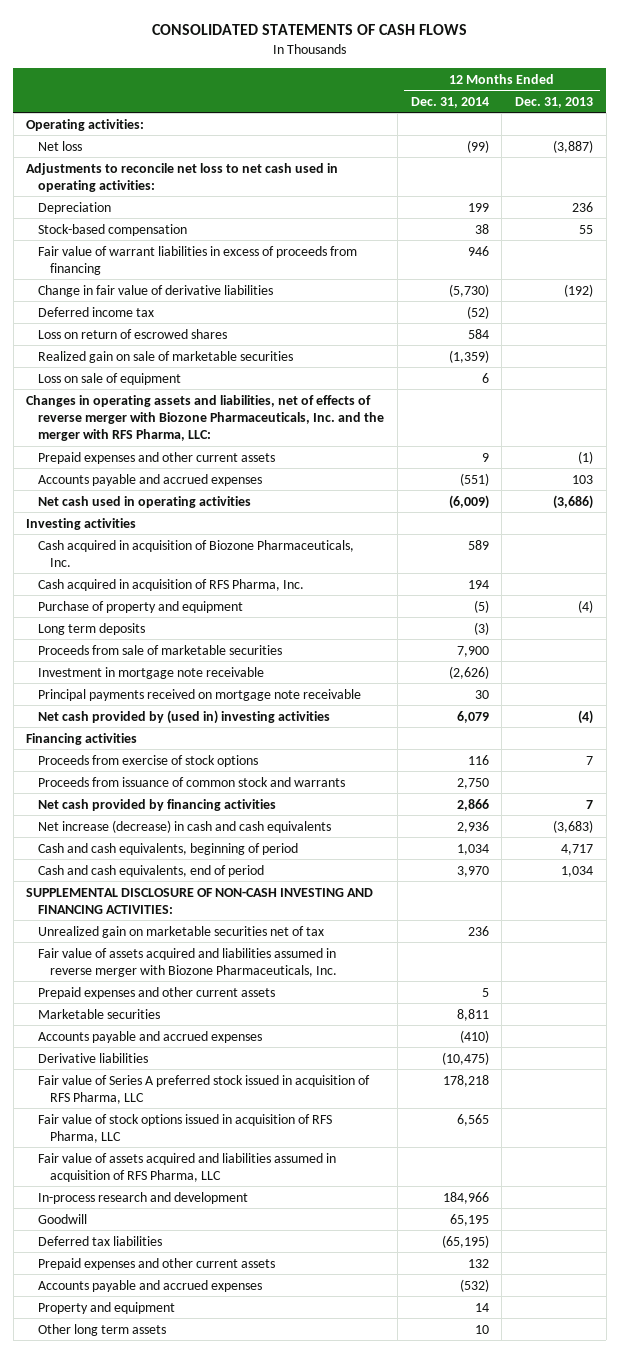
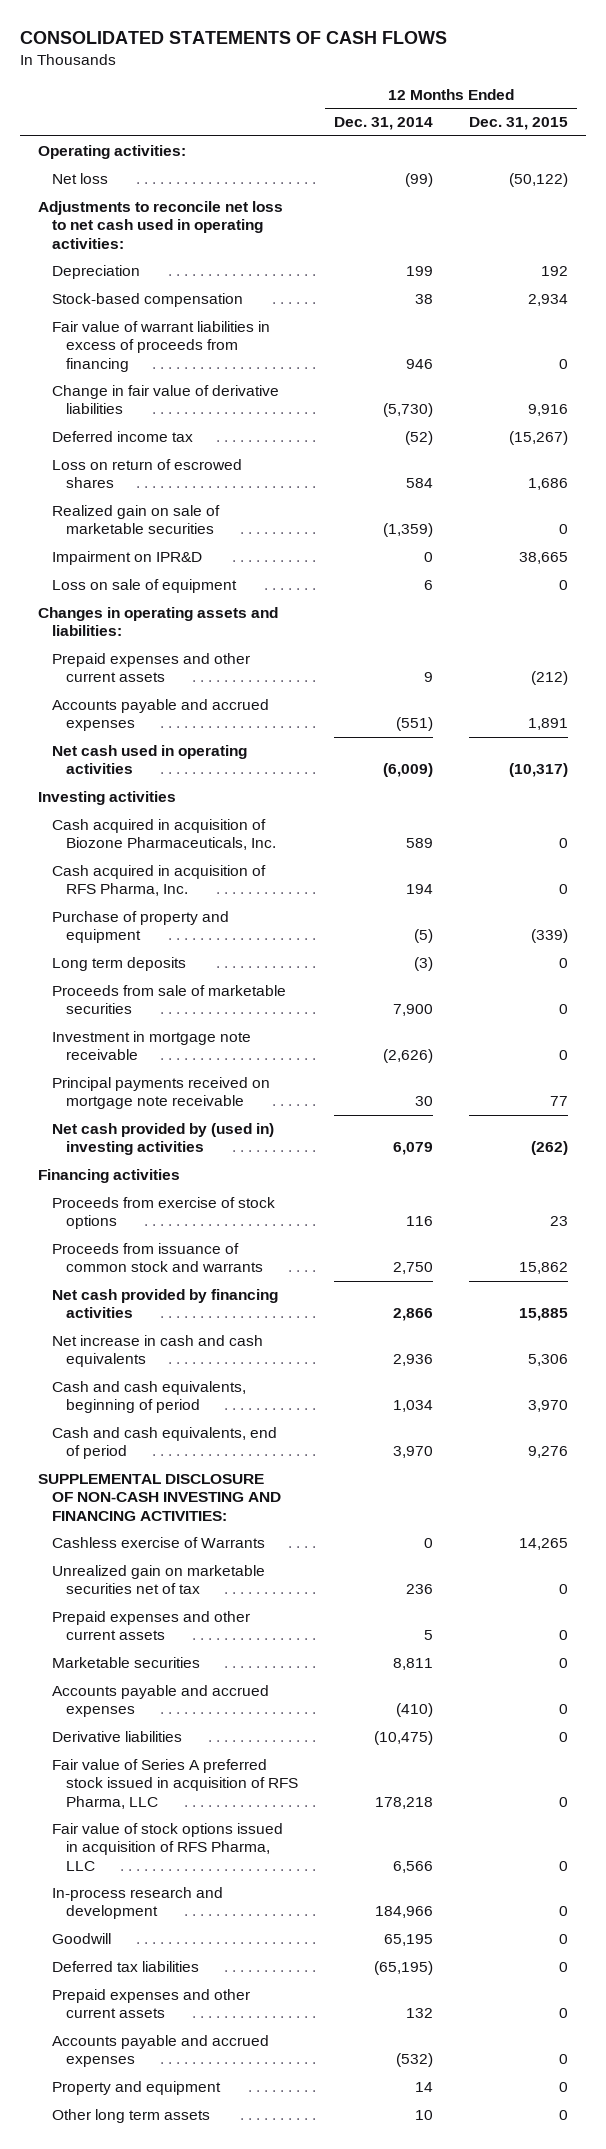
- | 12 Months Ended Dec. 31, 2014 | 12 Months Ended Dec. 31, 2013
+ | 12 Months Ended Dec. 31, 2014 | 12 Months Ended Dec. 31, 2015
+ Impairment on IPR&D | 0 | 38,665
- Changes in operating assets and liabilities, net of effects of reverse merger with Biozone Pharmaceuticals, Inc. and the merger with RFS Pharma, LLC:
+ Changes in operating assets and liabilities:
- Net increase (decrease) in cash and cash equivalents | 2,936 | (3,683)
+ Net increase in cash and cash equivalents | 2,936 | 5,306
+ Cashless exercise of Warrants | 0 | 14,265
- Fair value of assets acquired and liabilities assumed in reverse merger with Biozone Pharmaceuticals, Inc.
- Fair value of stock options issued in acquisition of RFS Pharma, LLC | 6,565 |
- Fair value of assets acquired and liabilities assumed in acquisition of RFS Pharma, LLC
+ Fair value of stock options issued in acquisition of RFS Pharma, LLC | 6,566 | 0

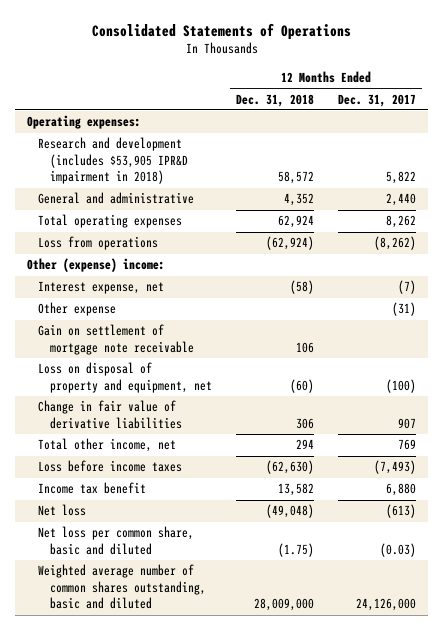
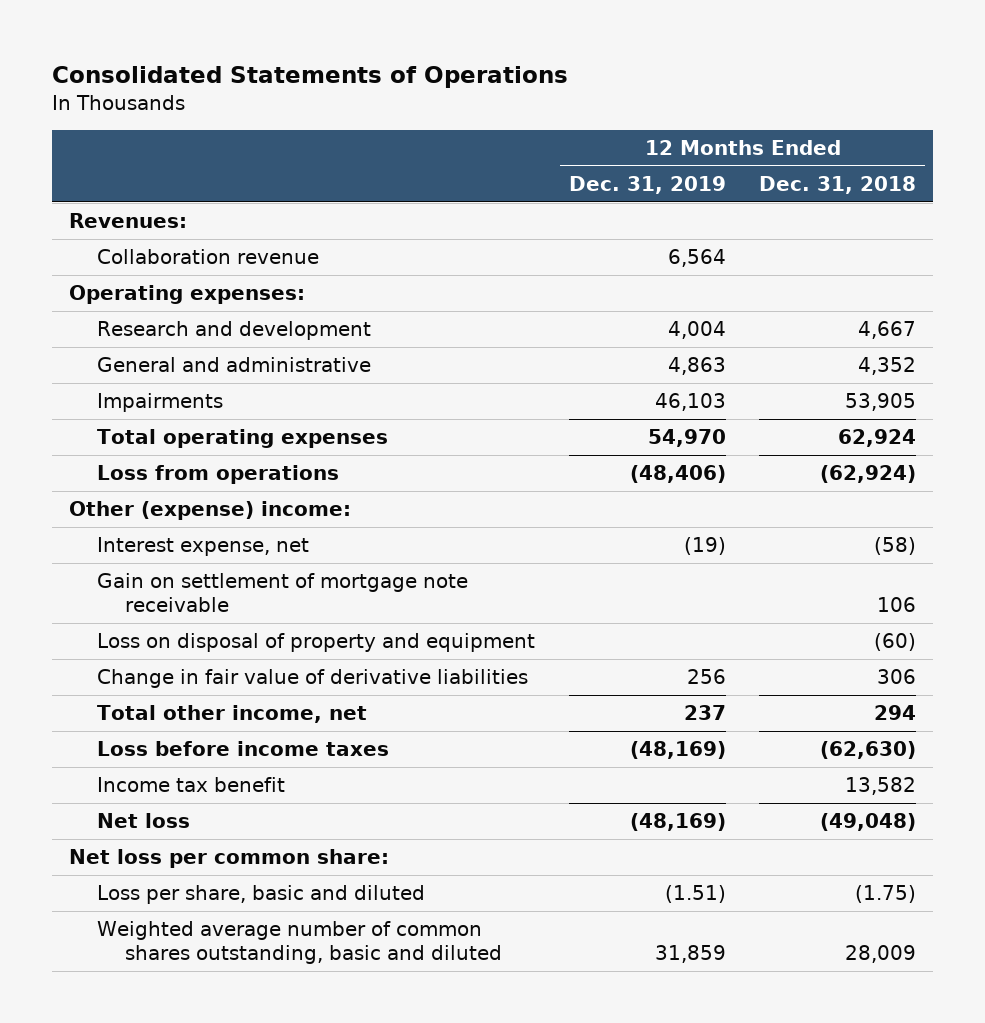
- | 12 Months Ended Dec. 31, 2018 | 12 Months Ended Dec. 31, 2017
+ | 12 Months Ended Dec. 31, 2019 | 12 Months Ended Dec. 31, 2018
+ Revenues:
+ Collaboration revenue | 6,564 |
- Research and development (includes $53,905 IPR&D impairment in 2018) | 58,572 | 5,822
+ Research and development | 4,004 | 4,667
+ Impairments | 46,103 | 53,905
- Other expense | | (31)
- Loss on disposal of property and equipment, net | (60) | (100)
+ Loss on disposal of property and equipment | | (60)
- Net loss per common share, basic and diluted | (1.75) | (0.03)
- Weighted average number of common shares outstanding, basic and diluted | 28,009,000 | 24,126,000
+ Net loss per common share:
+ Loss per share, basic and diluted | (1.51) | (1.75)
+ Weighted average number of common shares outstanding, basic and diluted | 31,859 | 28,009

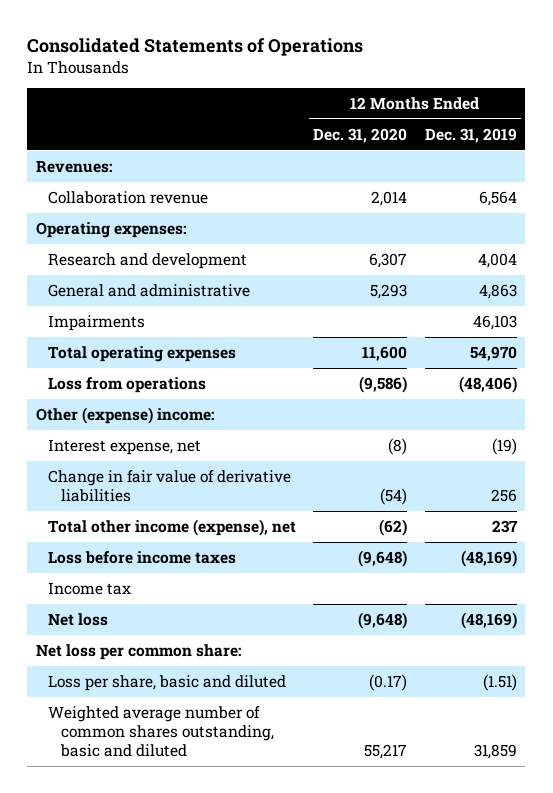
- | 12 Months Ended Dec. 31, 2019 | 12 Months Ended Dec. 31, 2018
+ | 12 Months Ended Dec. 31, 2020 | 12 Months Ended Dec. 31, 2019
- Gain on settlement of mortgage note receivable | | 106
- Loss on disposal of property and equipment | | (60)
- Total other income, net | 237 | 294
+ Total other income (expense), net | (62) | 237
- Income tax benefit | | 13,582
+ Income tax

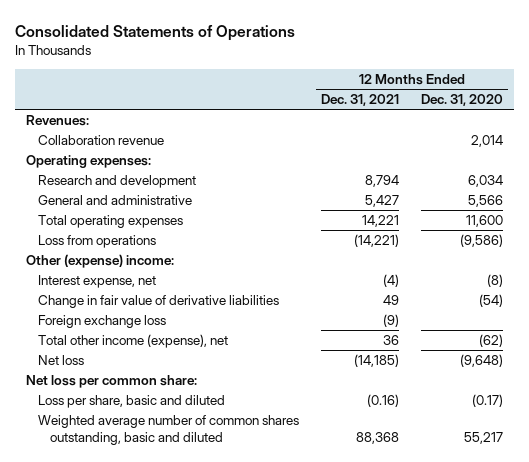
- | 12 Months Ended Dec. 31, 2020 | 12 Months Ended Dec. 31, 2019
+ | 12 Months Ended Dec. 31, 2021 | 12 Months Ended Dec. 31, 2020
- Research and development | 6,307 | 4,004
- General and administrative | 5,293 | 4,863
- Impairments | | 46,103
+ Research and development | 8,794 | 6,034
+ General and administrative | 5,427 | 5,566
+ Foreign exchange loss | (9) |
- Loss before income taxes | (9,648) | (48,169)
- Income tax

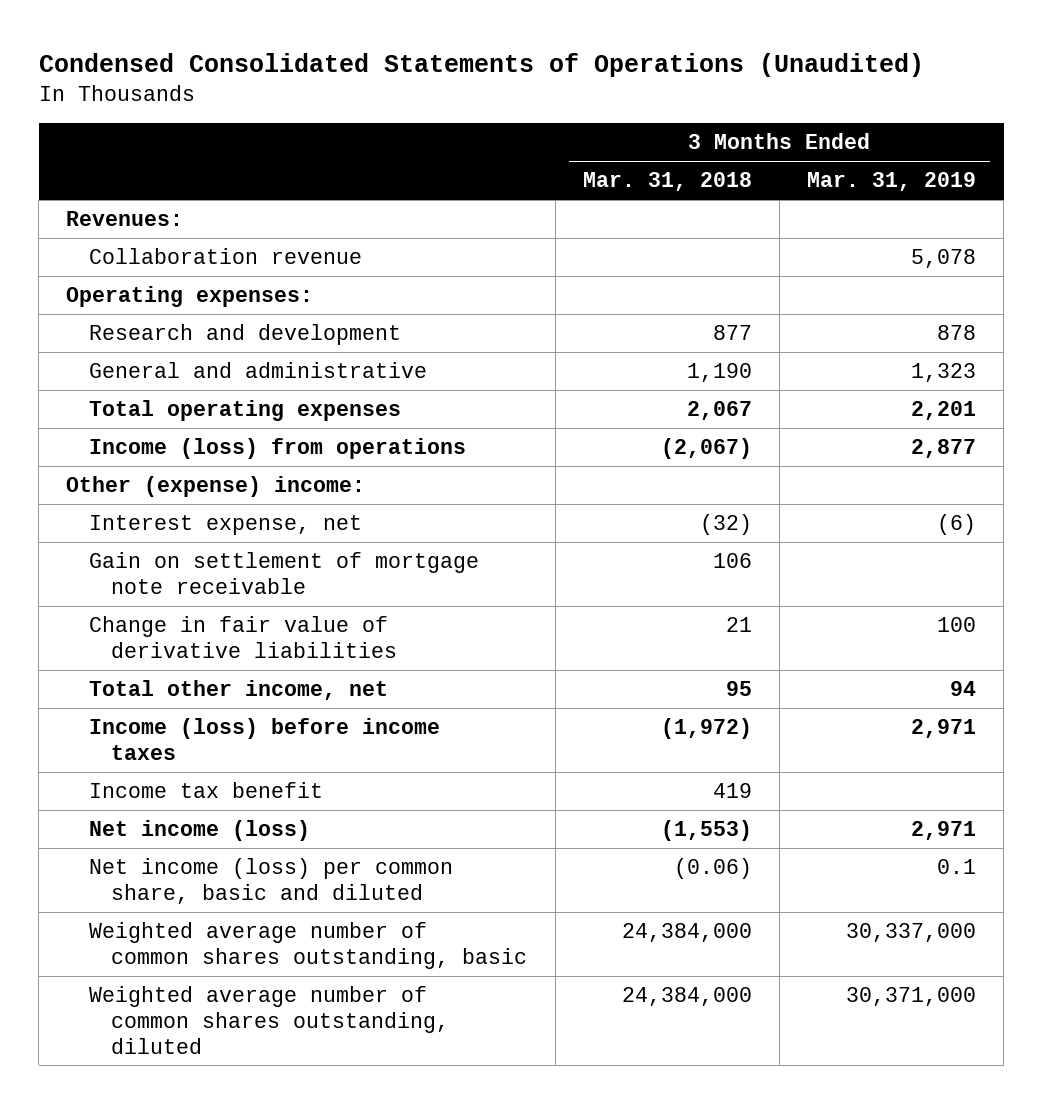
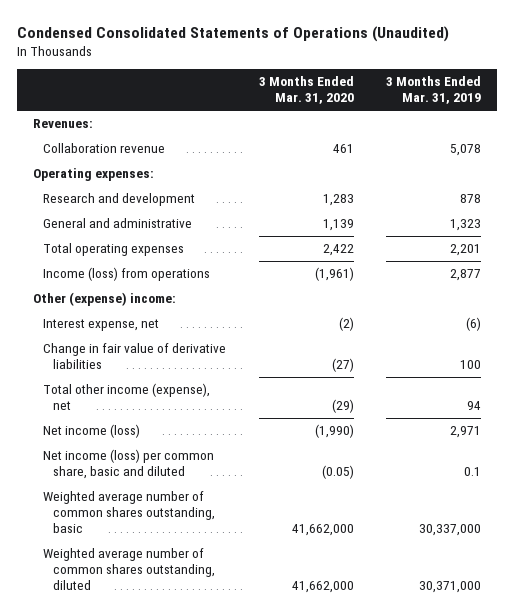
- | 3 Months Ended Mar. 31, 2018 | 3 Months Ended Mar. 31, 2019
+ | 3 Months Ended Mar. 31, 2020 | 3 Months Ended Mar. 31, 2019
- Gain on settlement of mortgage note receivable | 106 |
- Total other income, net | 95 | 94
- Income (loss) before income taxes | (1,972) | 2,971
- Income tax benefit | 419 |
+ Total other income (expense), net | (29) | 94

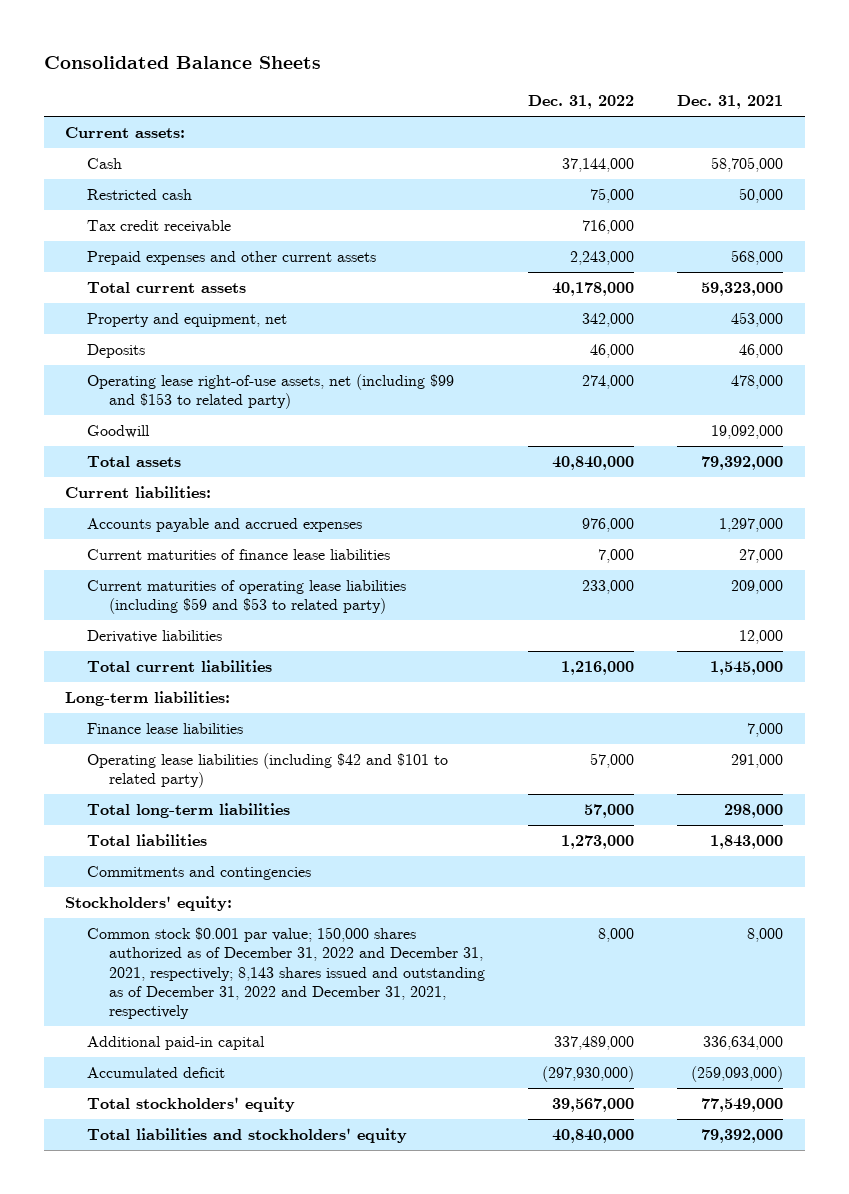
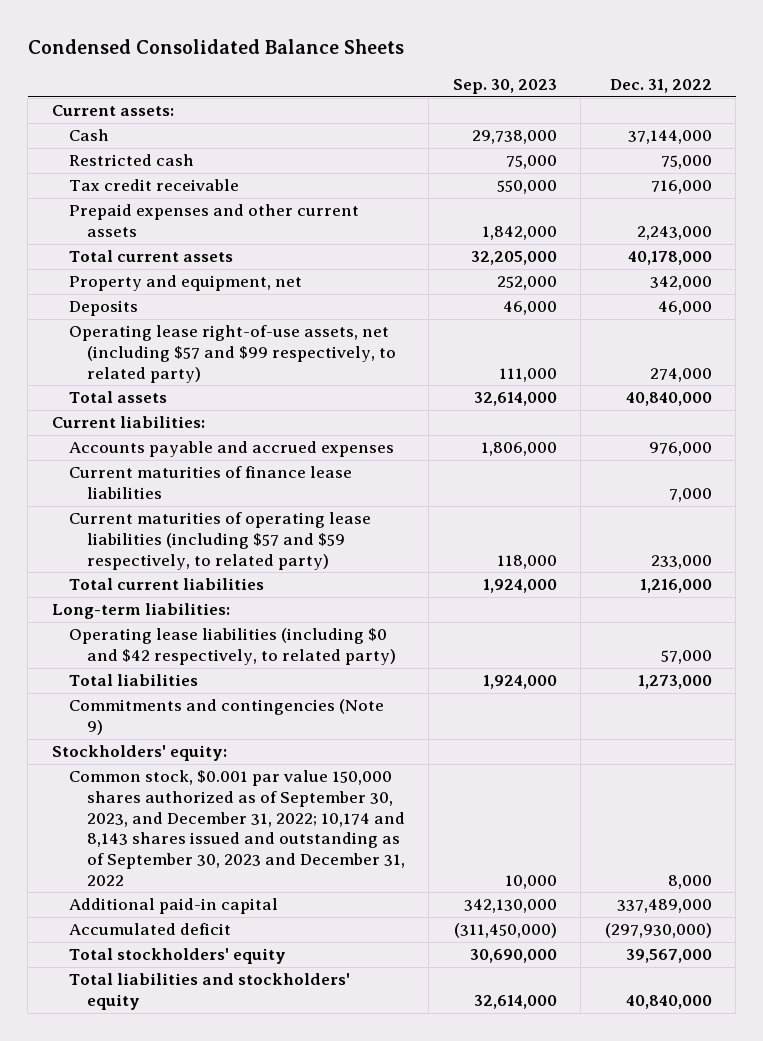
- Consolidated Balance Sheets
+ Condensed Consolidated Balance Sheets
- | Dec. 31, 2022 | Dec. 31, 2021
+ | Sep. 30, 2023 | Dec. 31, 2022
- Operating lease right-of-use assets, net (including $99 and $153 to related party) | 274,000 | 478,000
- Goodwill | | 19,092,000
+ Operating lease right-of-use assets, net (including $57 and $99 respectively, to related party) | 111,000 | 274,000
- Current maturities of operating lease liabilities (including $59 and $53 to related party) | 233,000 | 209,000
- Derivative liabilities | | 12,000
+ Current maturities of operating lease liabilities (including $57 and $59 respectively, to related party) | 118,000 | 233,000
- Finance lease liabilities | | 7,000
- Operating lease liabilities (including $42 and $101 to related party) | 57,000 | 291,000
- Total long-term liabilities | 57,000 | 298,000
+ Operating lease liabilities (including $0 and $42 respectively, to related party) | | 57,000
- Commitments and contingencies
+ Commitments and contingencies (Note 9)
- Common stock $0.001 par value; 150,000 shares authorized as of December 31, 2022 and December 31, 2021, respectively; 8,143 shares issued and outstanding as of December 31, 2022 and December 31, 2021, respectively | 8,000 | 8,000
+ Common stock, $0.001 par value 150,000 shares authorized as of September 30, 2023, and December 31, 2022; 10,174 and 8,143 shares issued and outstanding as of September 30, 2023 and December 31, 2022 | 10,000 | 8,000

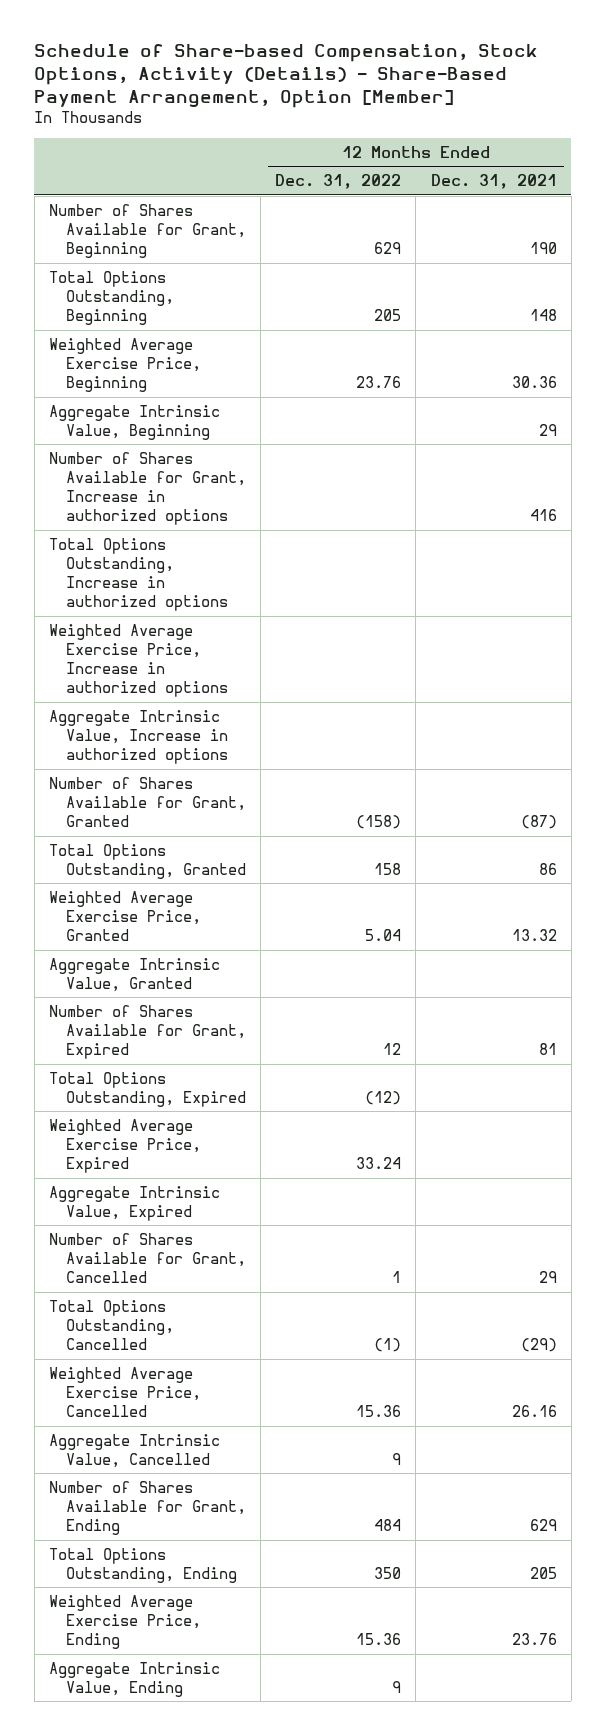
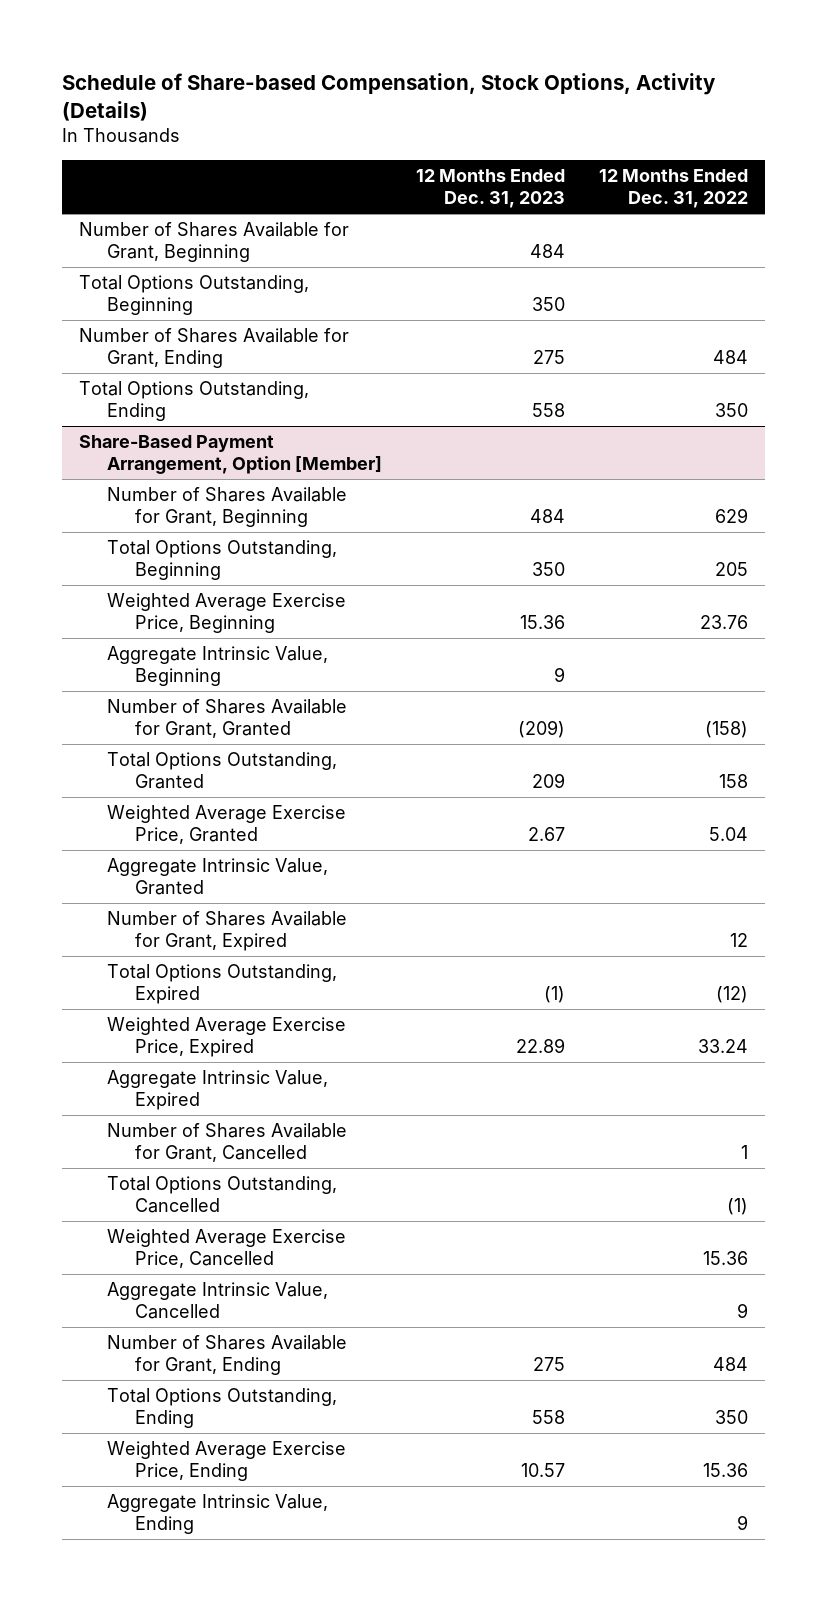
- Schedule of Share-based Compensation, Stock Options, Activity (Details) - Share-Based Payment Arrangement, Option [Member]
+ Schedule of Share-based Compensation, Stock Options, Activity (Details)
- | 12 Months Ended Dec. 31, 2022 | 12 Months Ended Dec. 31, 2021
+ | 12 Months Ended Dec. 31, 2023 | 12 Months Ended Dec. 31, 2022
+ Number of Shares Available for Grant, Beginning | 484 |
+ Total Options Outstanding, Beginning | 350 |
+ Number of Shares Available for Grant, Ending | 275 | 484
+ Total Options Outstanding, Ending | 558 | 350
+ Share-Based Payment Arrangement, Option [Member]
- Number of Shares Available for Grant, Increase in authorized options | | 416
- Total Options Outstanding, Increase in authorized options
- Weighted Average Exercise Price, Increase in authorized options
- Aggregate Intrinsic Value, Increase in authorized options

